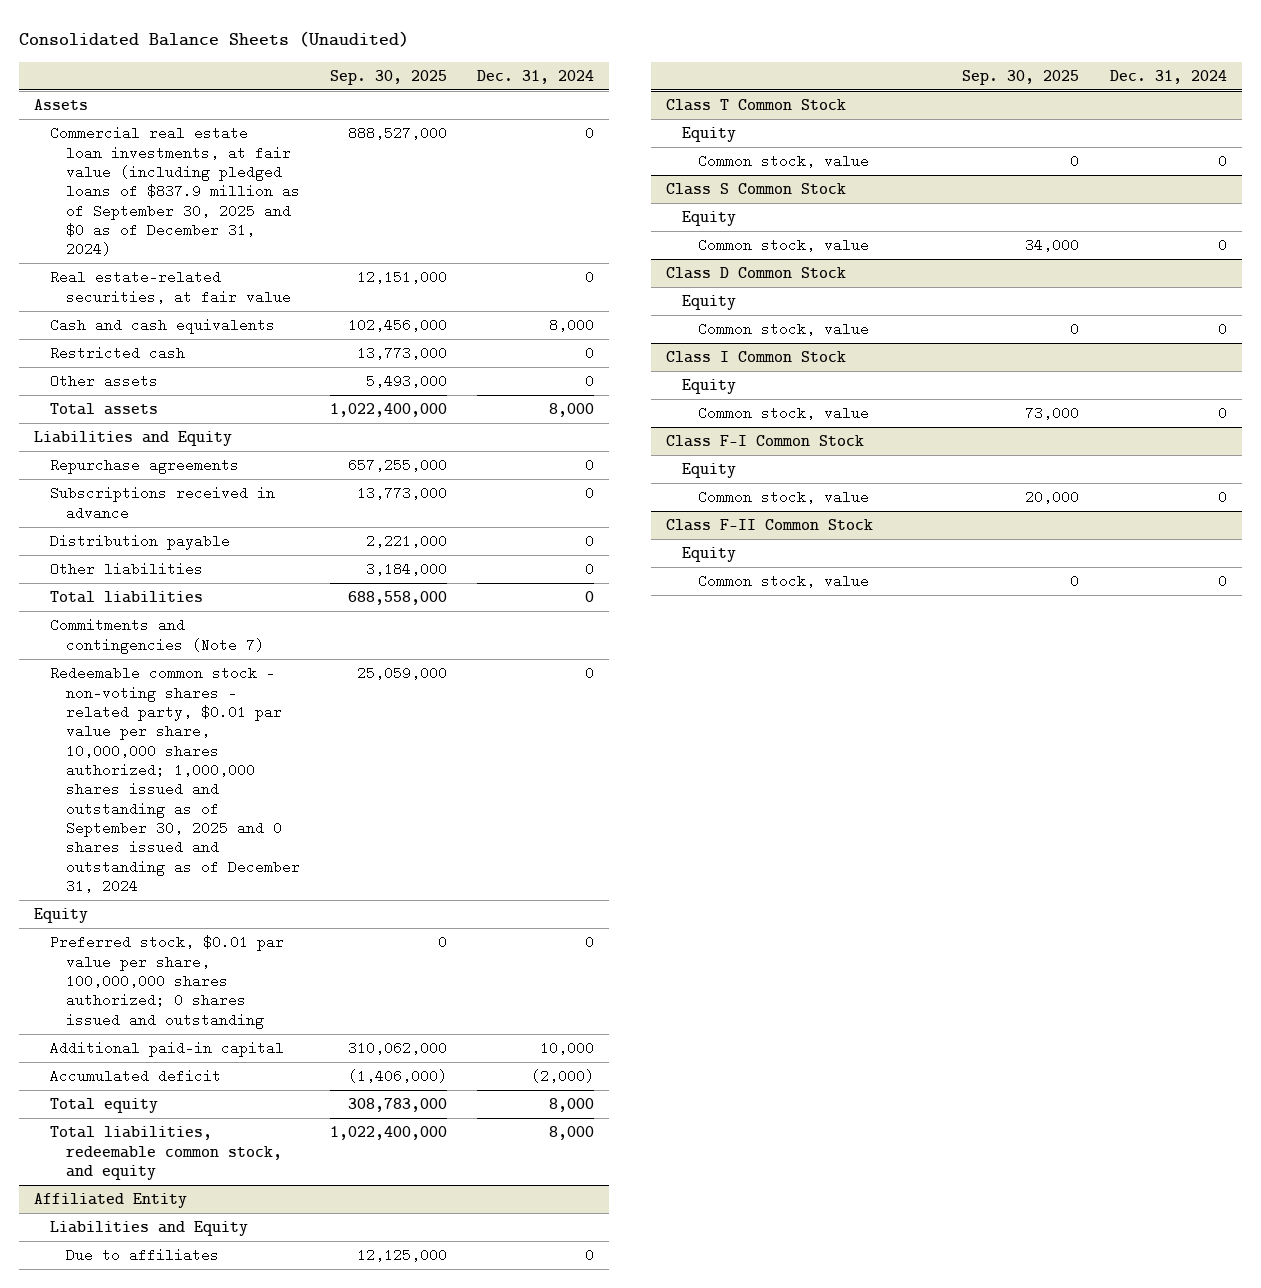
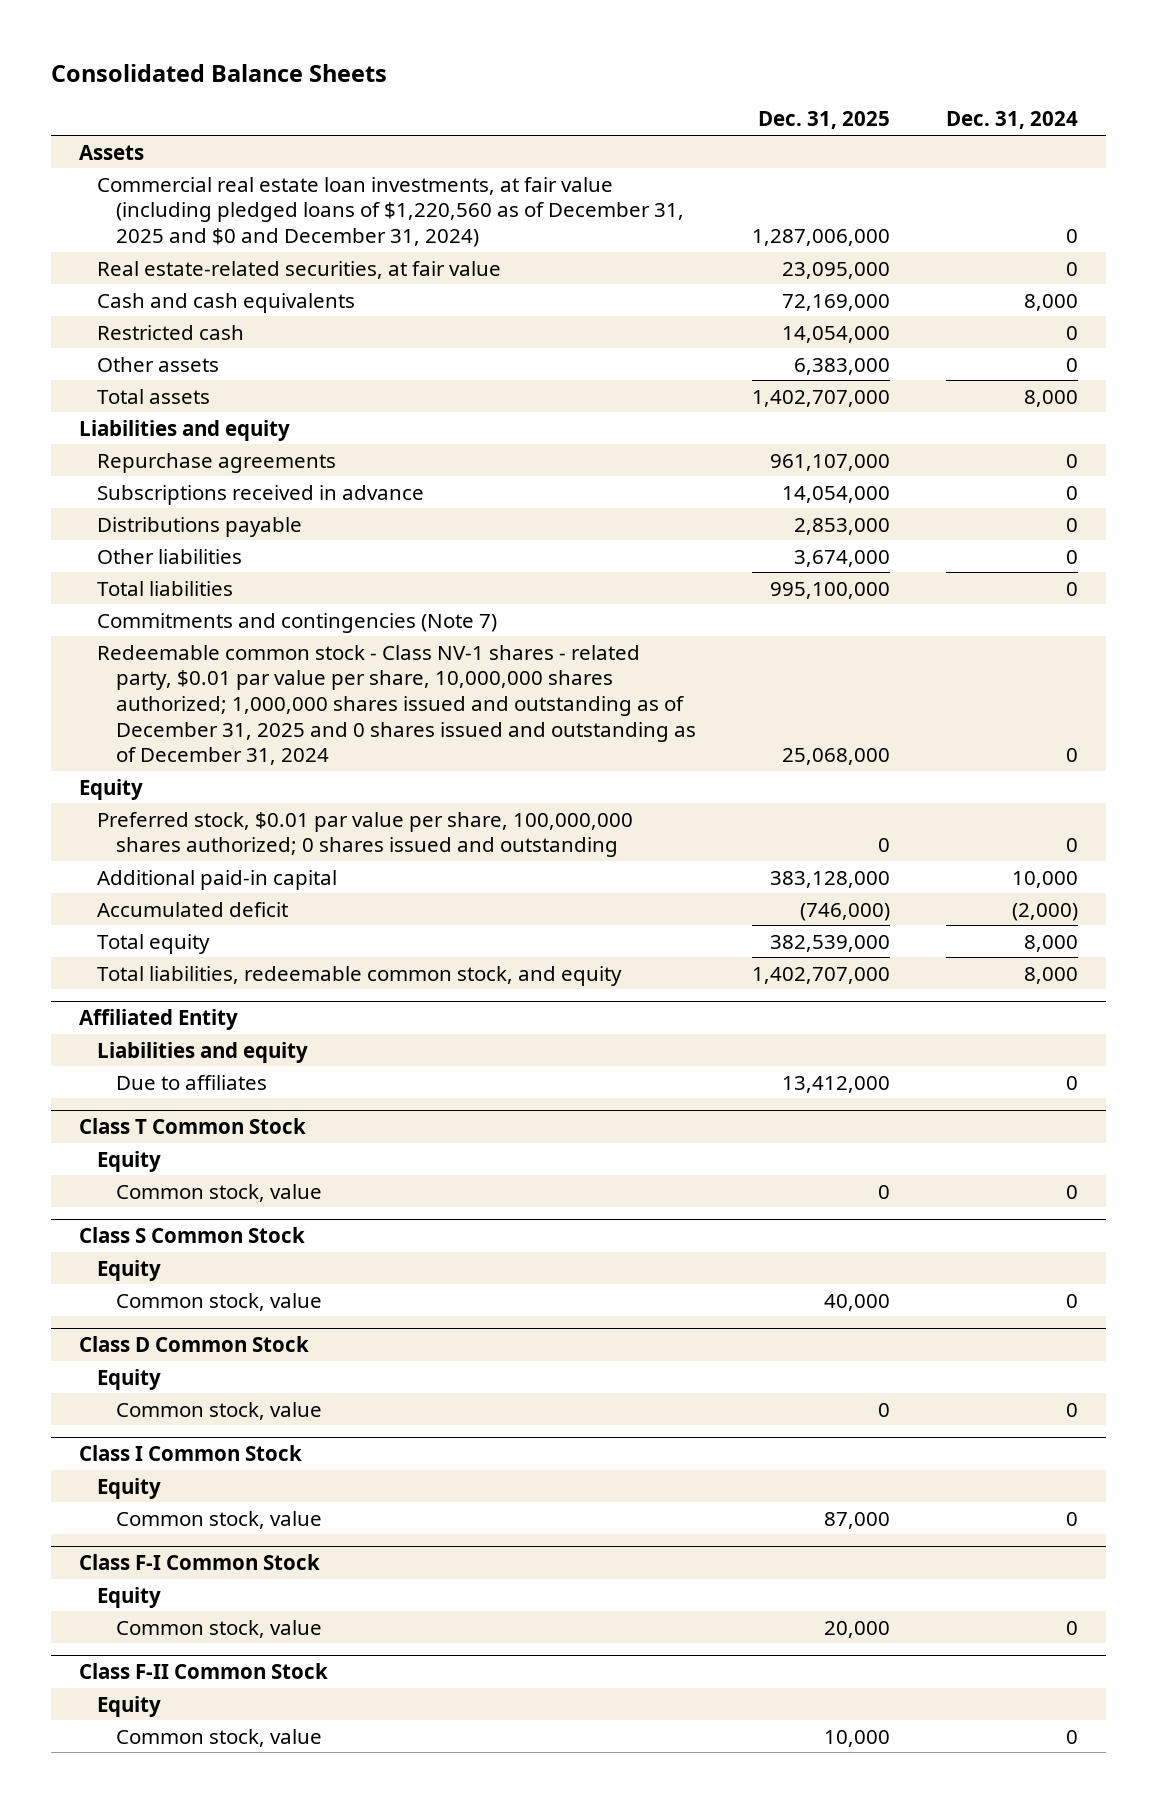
- Consolidated Balance Sheets (Unaudited)
+ Consolidated Balance Sheets
- | Sep. 30, 2025 | Dec. 31, 2024
+ | Dec. 31, 2025 | Dec. 31, 2024
- Commercial real estate loan investments, at fair value (including pledged loans of $837.9 million as of September 30, 2025 and $0 as of December 31, 2024) | 888,527,000 | 0
+ Commercial real estate loan investments, at fair value (including pledged loans of $1,220,560 as of December 31, 2025 and $0 and December 31, 2024) | 1,287,006,000 | 0
- Liabilities and Equity
+ Liabilities and equity
- Distribution payable | 2,221,000 | 0
+ Distributions payable | 2,853,000 | 0
- Redeemable common stock - non-voting shares - related party, $0.01 par value per share, 10,000,000 shares authorized; 1,000,000 shares issued and outstanding as of September 30, 2025 and 0 shares issued and outstanding as of December 31, 2024 | 25,059,000 | 0
+ Redeemable common stock - Class NV-1 shares - related party, $0.01 par value per share, 10,000,000 shares authorized; 1,000,000 shares issued and outstanding as of December 31, 2025 and 0 shares issued and outstanding as of December 31, 2024 | 25,068,000 | 0
@ Affiliated Entity
- Liabilities and Equity
+ Liabilities and equity

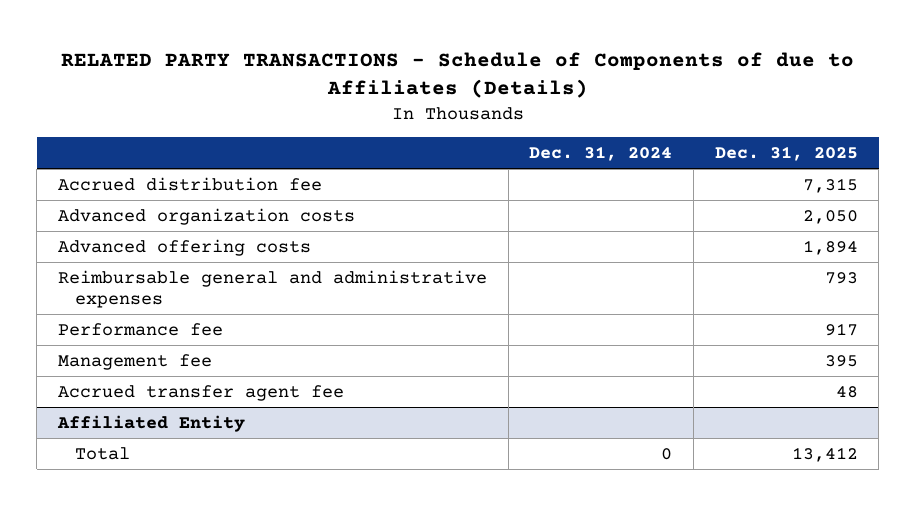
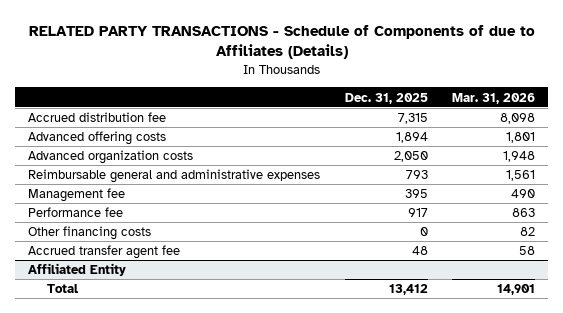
- | Dec. 31, 2024 | Dec. 31, 2025
+ | Dec. 31, 2025 | Mar. 31, 2026
moved down: Advanced organization costs | 2,050 | 1,948
moved down: Performance fee | 917 | 863
+ Other financing costs | 0 | 82

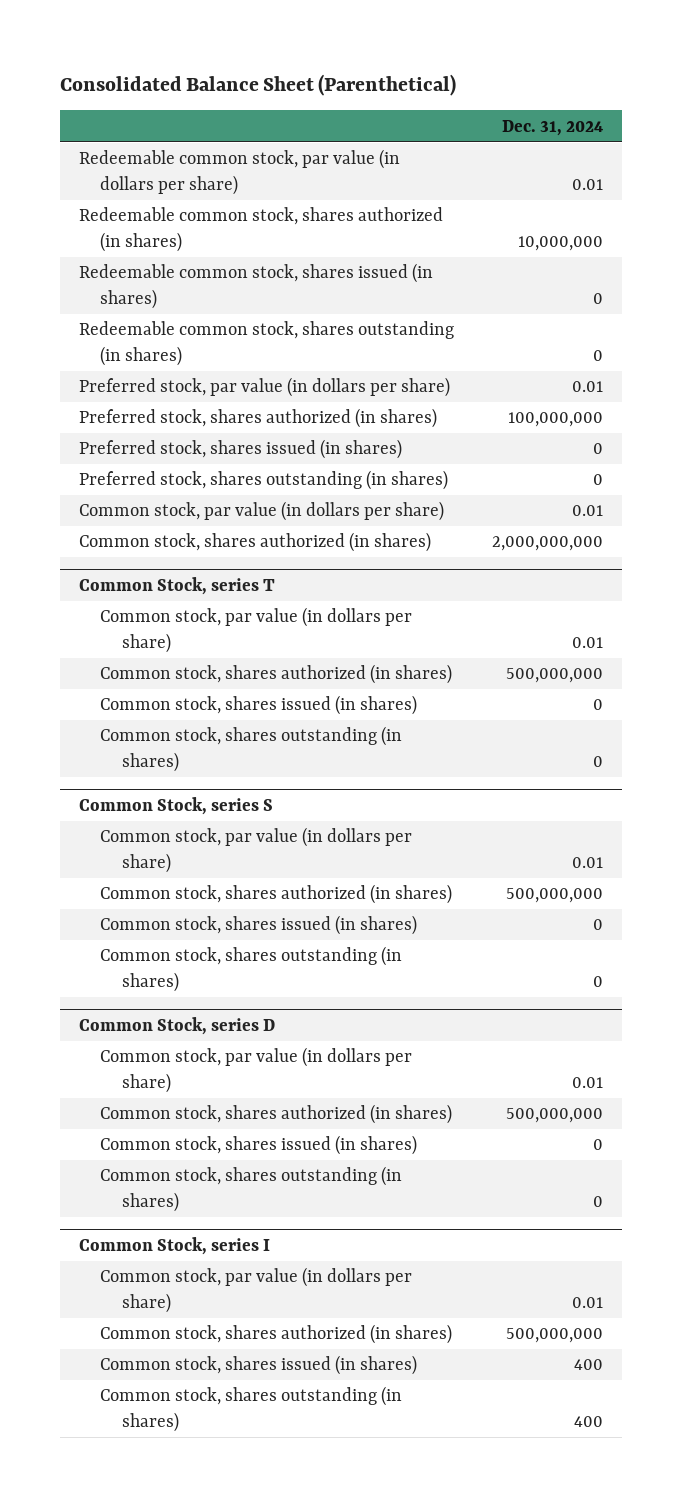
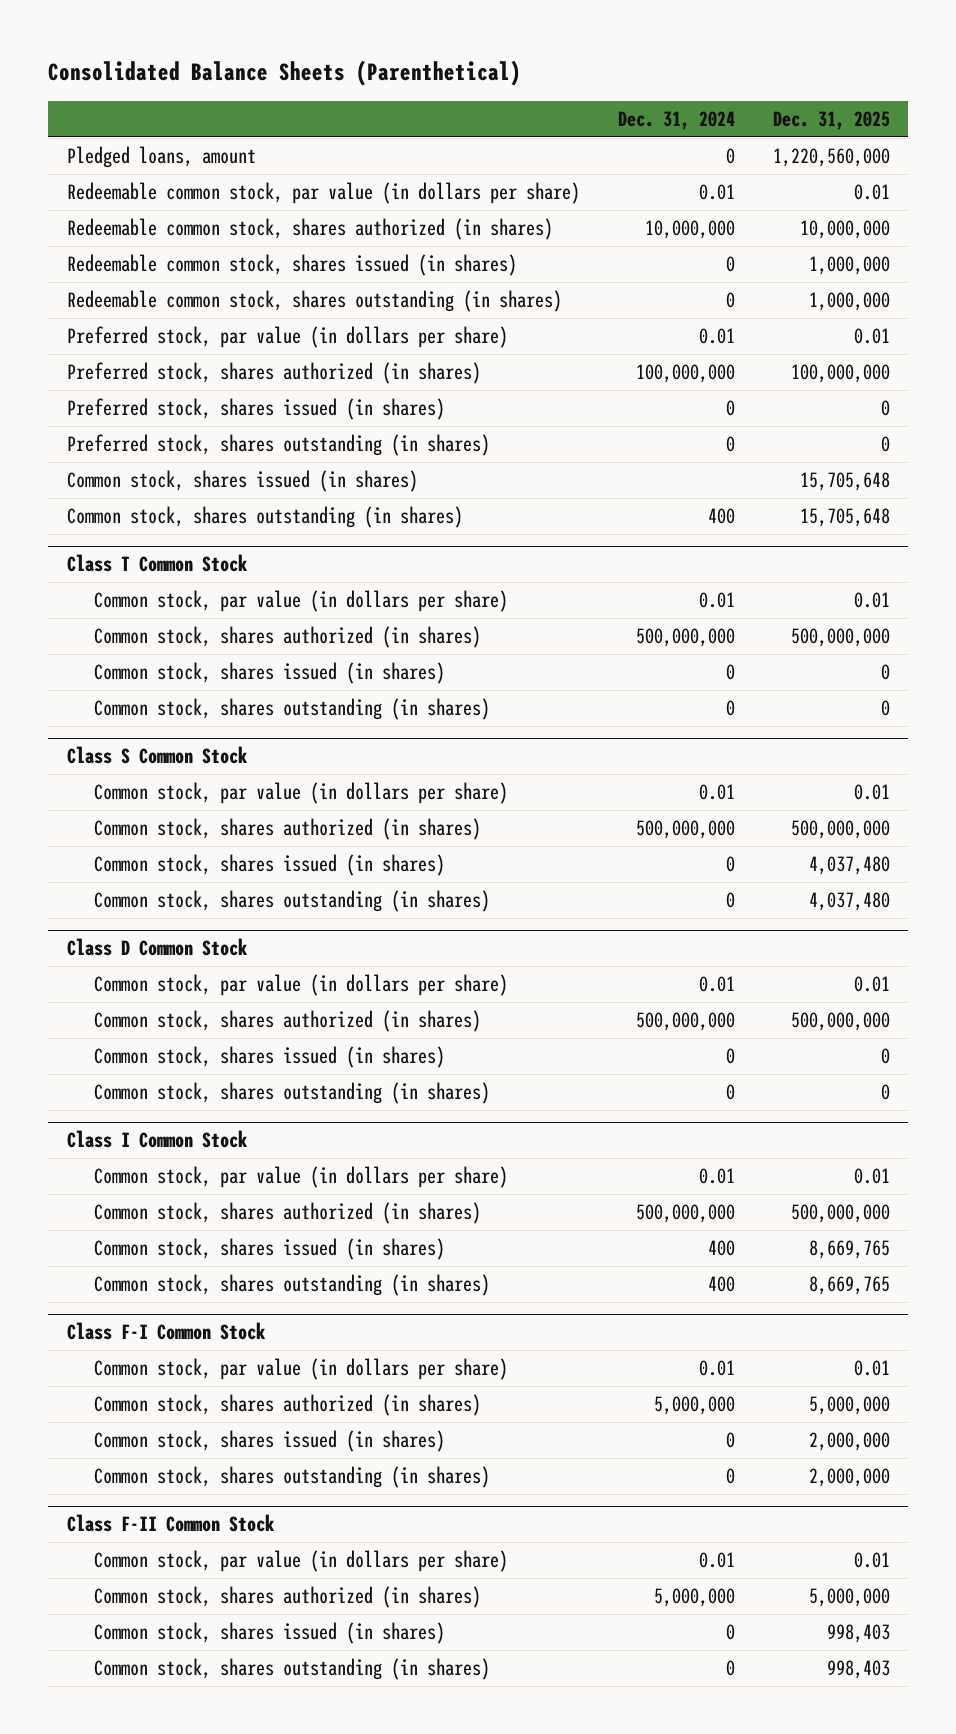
- Consolidated Balance Sheet (Parenthetical)
+ Consolidated Balance Sheets (Parenthetical)
- | Dec. 31, 2024
+ | Dec. 31, 2024 | Dec. 31, 2025
+ Pledged loans, amount | 0 | 1,220,560,000
- Common stock, par value (in dollars per share) | 0.01
- Common stock, shares authorized (in shares) | 2,000,000,000
- Common Stock, series T
+ Common stock, shares issued (in shares) | | 15,705,648
+ Common stock, shares outstanding (in shares) | 400 | 15,705,648
+ Class T Common Stock
- Common Stock, series S
+ Class S Common Stock
- Common Stock, series D
+ Class D Common Stock
- Common Stock, series I
+ Class I Common Stock
+ Class F-I Common Stock
+ Common stock, par value (in dollars per share) | 0.01 | 0.01
+ Common stock, shares authorized (in shares) | 5,000,000 | 5,000,000
+ Common stock, shares issued (in shares) | 0 | 2,000,000
+ Common stock, shares outstanding (in shares) | 0 | 2,000,000
+ Class F-II Common Stock
+ Common stock, par value (in dollars per share) | 0.01 | 0.01
+ Common stock, shares authorized (in shares) | 5,000,000 | 5,000,000
+ Common stock, shares issued (in shares) | 0 | 998,403
+ Common stock, shares outstanding (in shares) | 0 | 998,403

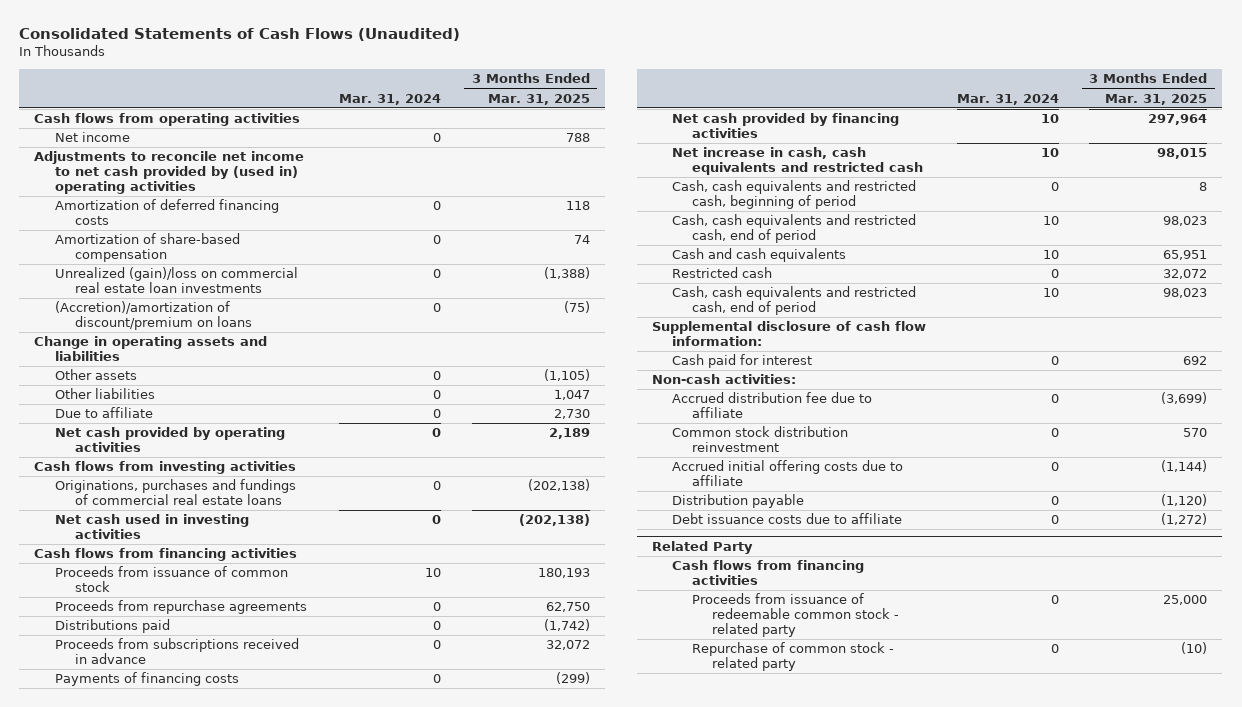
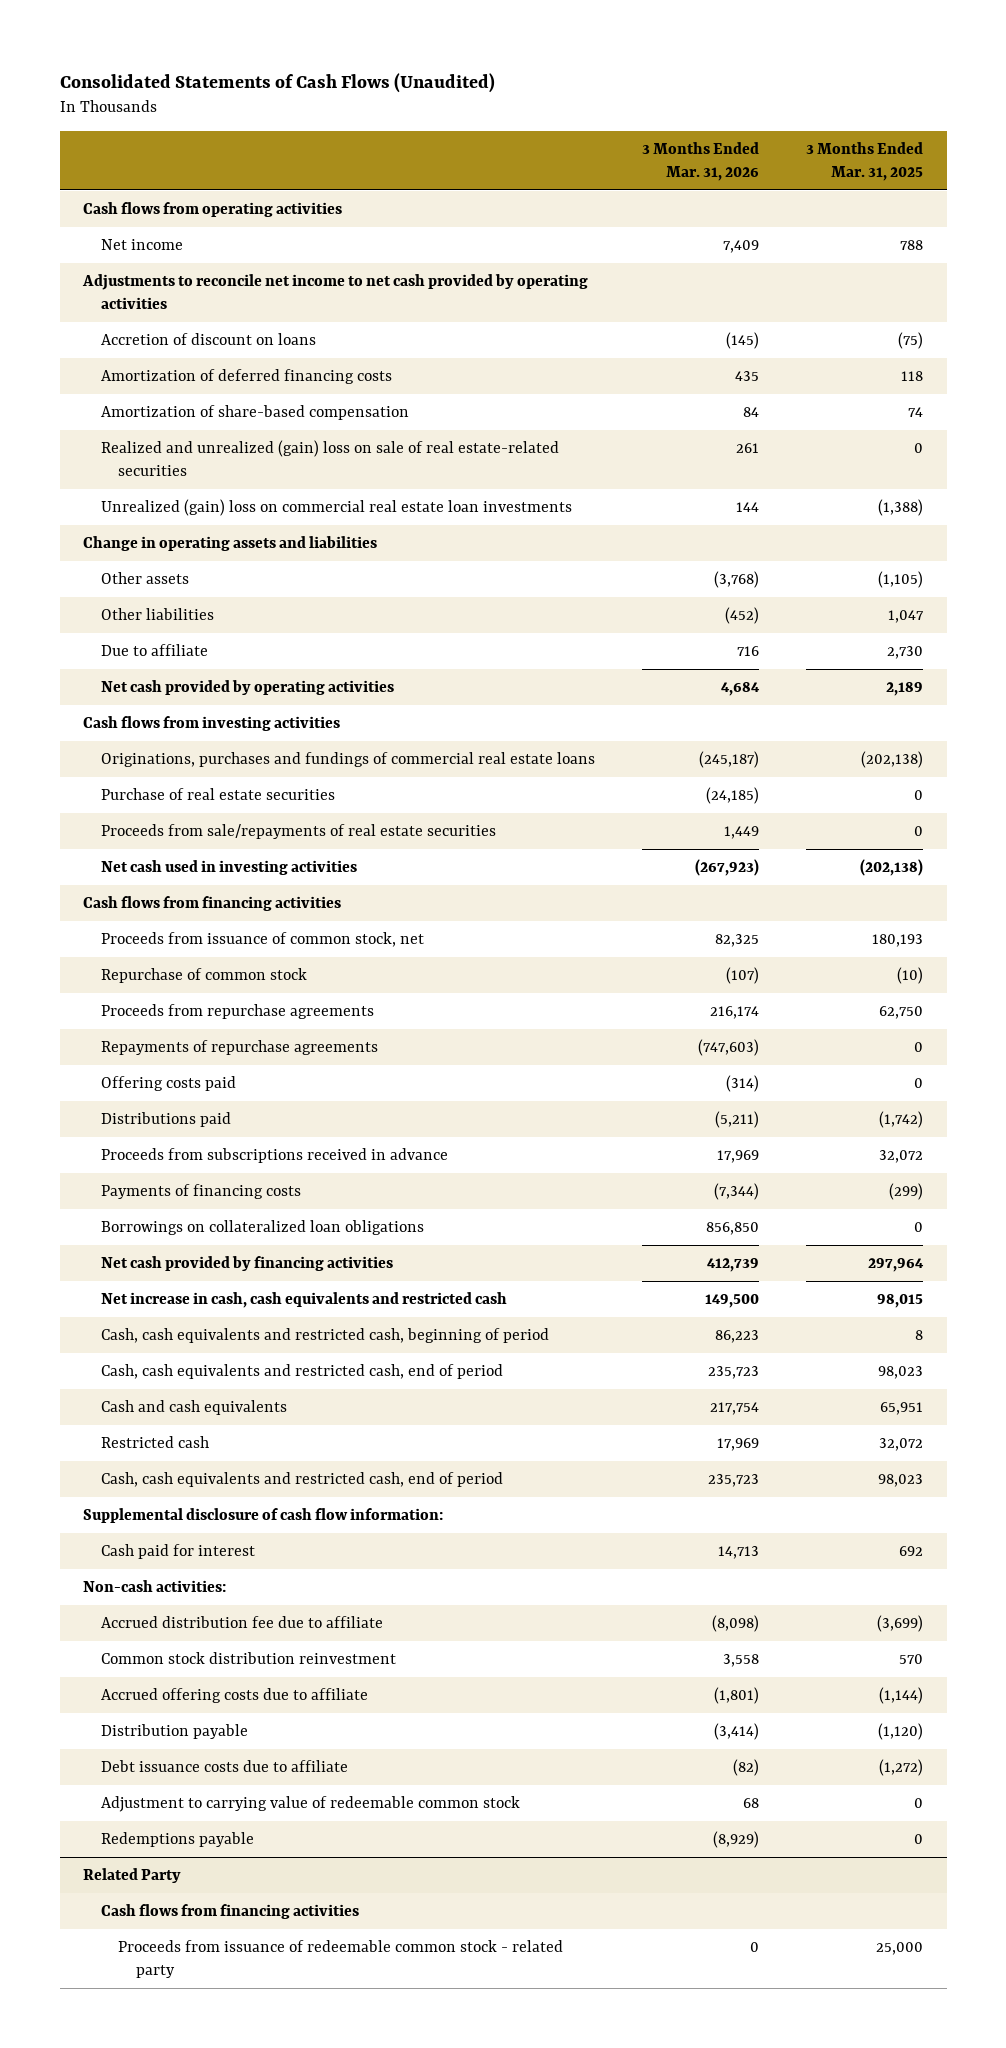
- | Mar. 31, 2024 | 3 Months Ended Mar. 31, 2025
+ | 3 Months Ended Mar. 31, 2026 | 3 Months Ended Mar. 31, 2025
- Adjustments to reconcile net income to net cash provided by (used in) operating activities
+ Adjustments to reconcile net income to net cash provided by operating activities
+ Accretion of discount on loans | (145) | (75)
- Unrealized (gain)/loss on commercial real estate loan investments | 0 | (1,388)
- (Accretion)/amortization of discount/premium on loans | 0 | (75)
+ Realized and unrealized (gain) loss on sale of real estate-related securities | 261 | 0
+ Unrealized (gain) loss on commercial real estate loan investments | 144 | (1,388)
+ Purchase of real estate securities | (24,185) | 0
+ Proceeds from sale/repayments of real estate securities | 1,449 | 0
- Proceeds from issuance of common stock | 10 | 180,193
+ Proceeds from issuance of common stock, net | 82,325 | 180,193
+ Repurchase of common stock | (107) | (10)
+ Repayments of repurchase agreements | (747,603) | 0
+ Offering costs paid | (314) | 0
+ Borrowings on collateralized loan obligations | 856,850 | 0
- Accrued initial offering costs due to affiliate | 0 | (1,144)
+ Accrued offering costs due to affiliate | (1,801) | (1,144)
+ Adjustment to carrying value of redeemable common stock | 68 | 0
+ Redemptions payable | (8,929) | 0
@ Related Party
- Repurchase of common stock - related party | 0 | (10)

